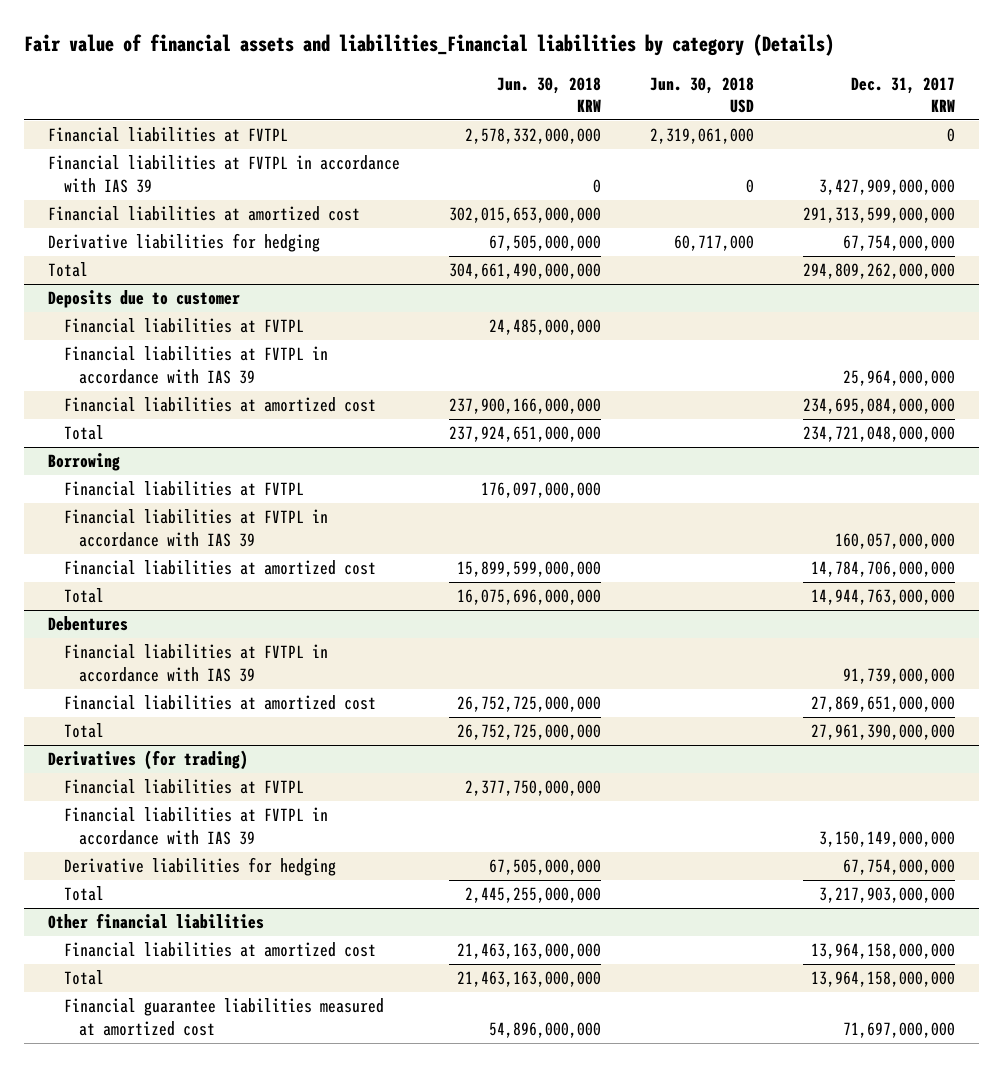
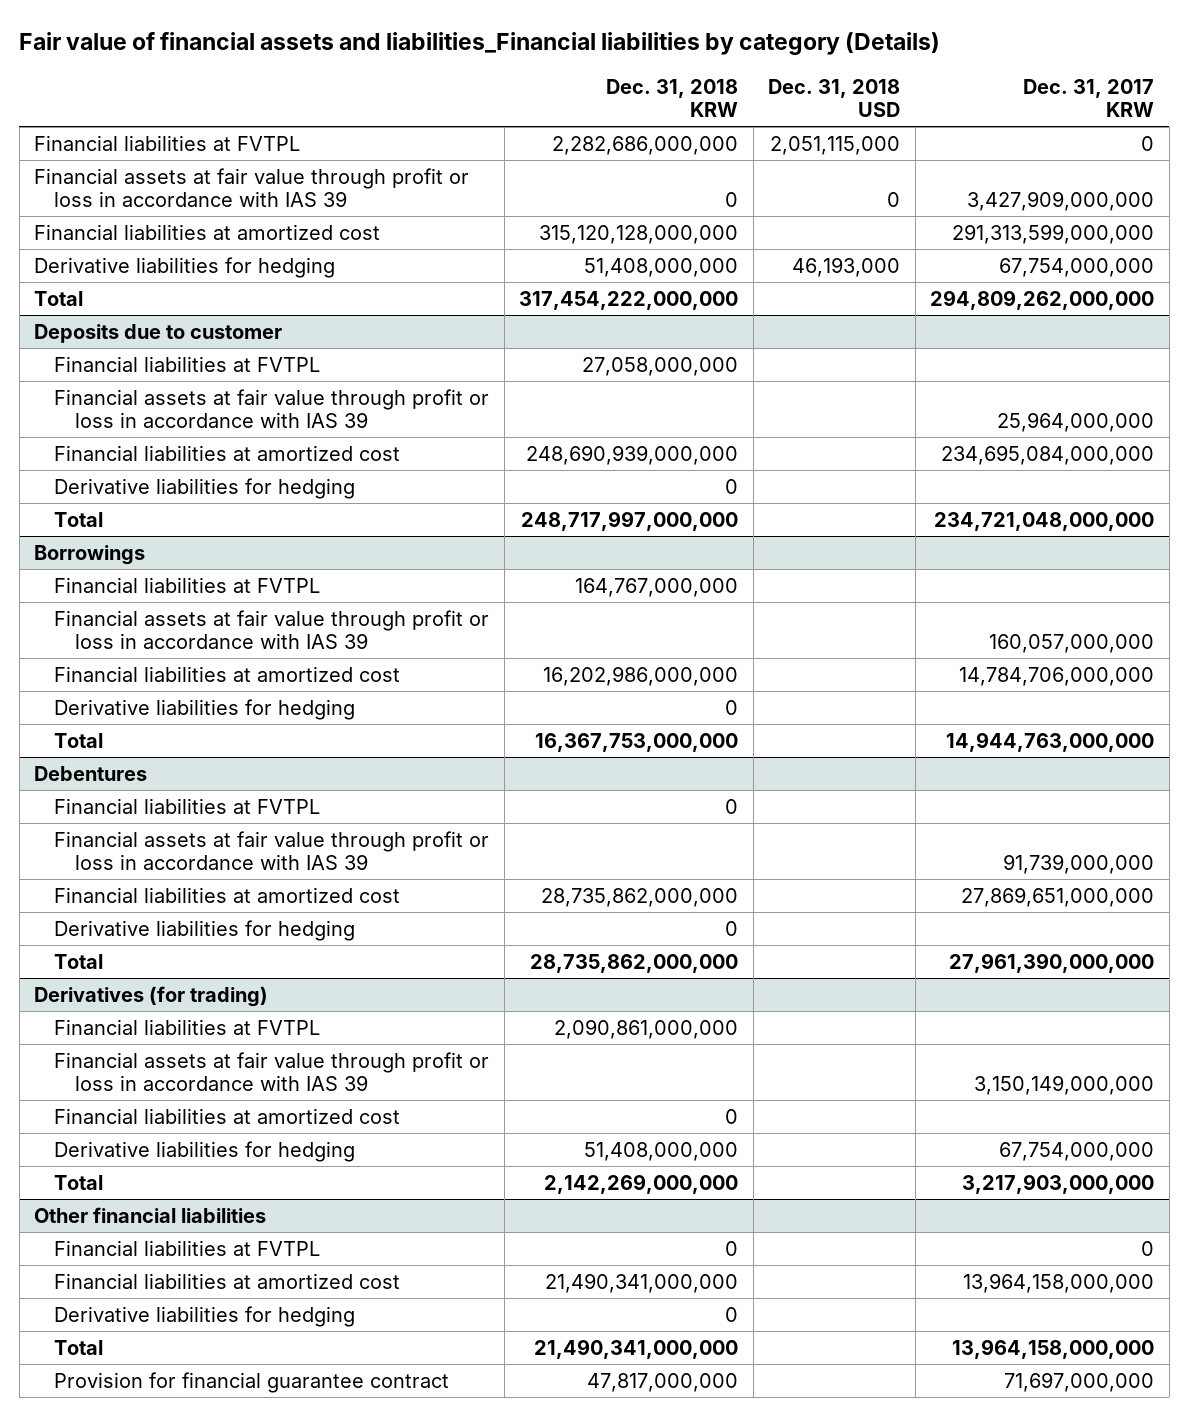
- | Jun. 30, 2018 KRW | Jun. 30, 2018 USD | Dec. 31, 2017 KRW
+ | Dec. 31, 2018 KRW | Dec. 31, 2018 USD | Dec. 31, 2017 KRW
- Financial liabilities at FVTPL in accordance with IAS 39 | 0 | 0 | 3,427,909,000,000
+ Financial assets at fair value through profit or loss in accordance with IAS 39 | 0 | 0 | 3,427,909,000,000
@ Deposits due to customer
- Financial liabilities at FVTPL in accordance with IAS 39 | | | 25,964,000,000
+ Financial assets at fair value through profit or loss in accordance with IAS 39 | | | 25,964,000,000
+ Derivative liabilities for hedging | 0 | |
- Borrowing
+ Borrowings
- Financial liabilities at FVTPL in accordance with IAS 39 | | | 160,057,000,000
+ Financial assets at fair value through profit or loss in accordance with IAS 39 | | | 160,057,000,000
+ Derivative liabilities for hedging | 0 | |
@ Debentures
- Financial liabilities at FVTPL in accordance with IAS 39 | | | 91,739,000,000
+ Financial liabilities at FVTPL | 0 | |
+ Financial assets at fair value through profit or loss in accordance with IAS 39 | | | 91,739,000,000
+ Derivative liabilities for hedging | 0 | |
@ Derivatives (for trading)
- Financial liabilities at FVTPL in accordance with IAS 39 | | | 3,150,149,000,000
+ Financial assets at fair value through profit or loss in accordance with IAS 39 | | | 3,150,149,000,000
+ Financial liabilities at amortized cost | 0 | |
@ Other financial liabilities
+ Financial liabilities at FVTPL | 0 | | 0
+ Derivative liabilities for hedging | 0 | |
- Financial guarantee liabilities measured at amortized cost | 54,896,000,000 | | 71,697,000,000
+ Provision for financial guarantee contract | 47,817,000,000 | | 71,697,000,000

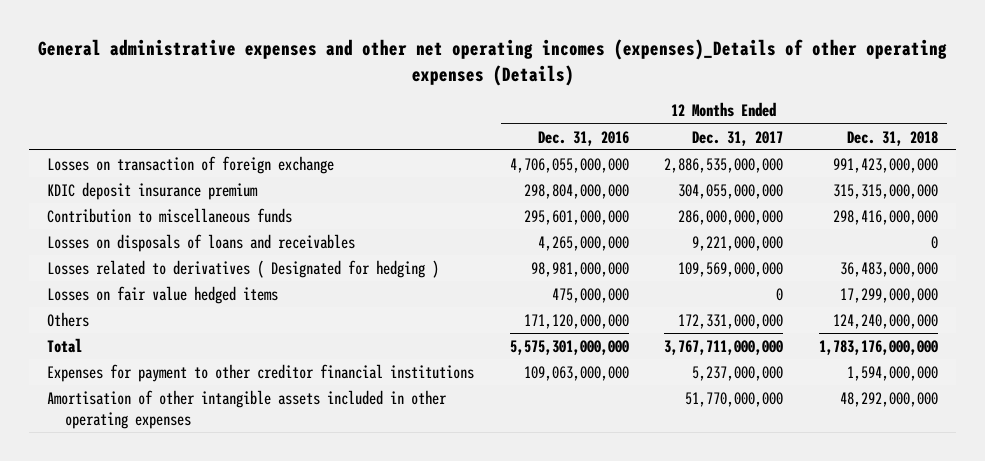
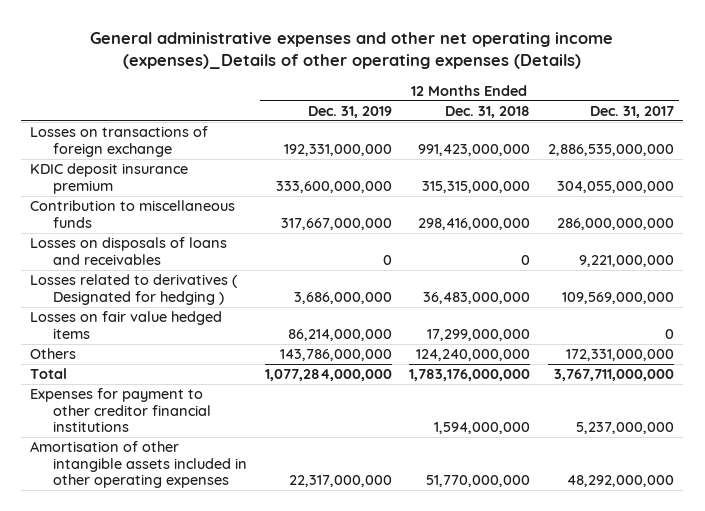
- General administrative expenses and other net operating incomes (expenses)_Details of other operating expenses (Details)
+ General administrative expenses and other net operating income (expenses)_Details of other operating expenses (Details)
- | 12 Months Ended Dec. 31, 2016 | 12 Months Ended Dec. 31, 2017 | 12 Months Ended Dec. 31, 2018
+ | 12 Months Ended Dec. 31, 2019 | 12 Months Ended Dec. 31, 2018 | 12 Months Ended Dec. 31, 2017
- Losses on transaction of foreign exchange | 4,706,055,000,000 | 2,886,535,000,000 | 991,423,000,000
+ Losses on transactions of foreign exchange | 192,331,000,000 | 991,423,000,000 | 2,886,535,000,000
- Amortisation of other intangible assets included in other operating expenses | | 51,770,000,000 | 48,292,000,000
+ Amortisation of other intangible assets included in other operating expenses | 22,317,000,000 | 51,770,000,000 | 48,292,000,000

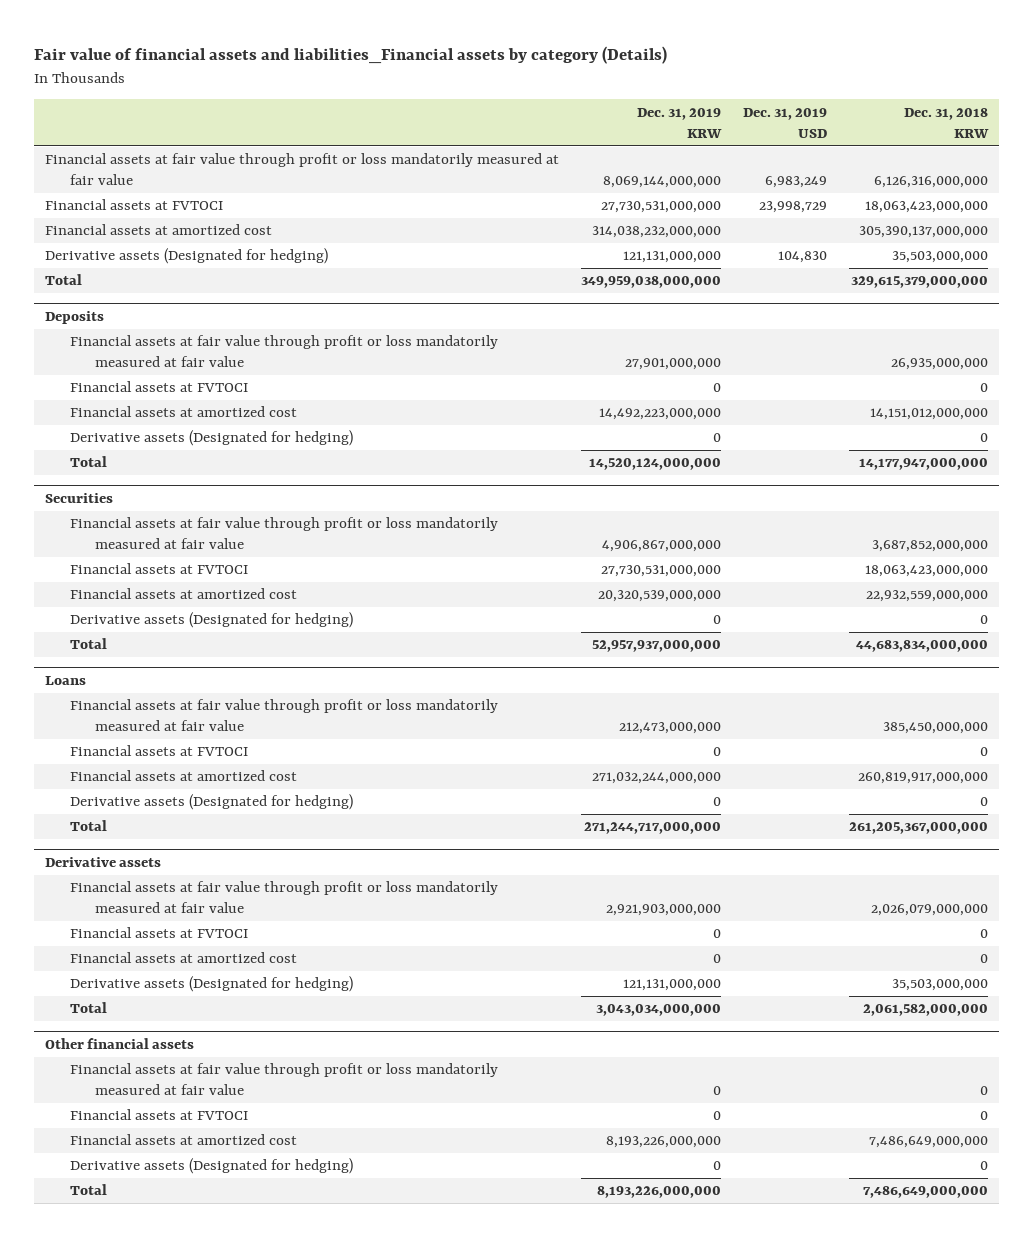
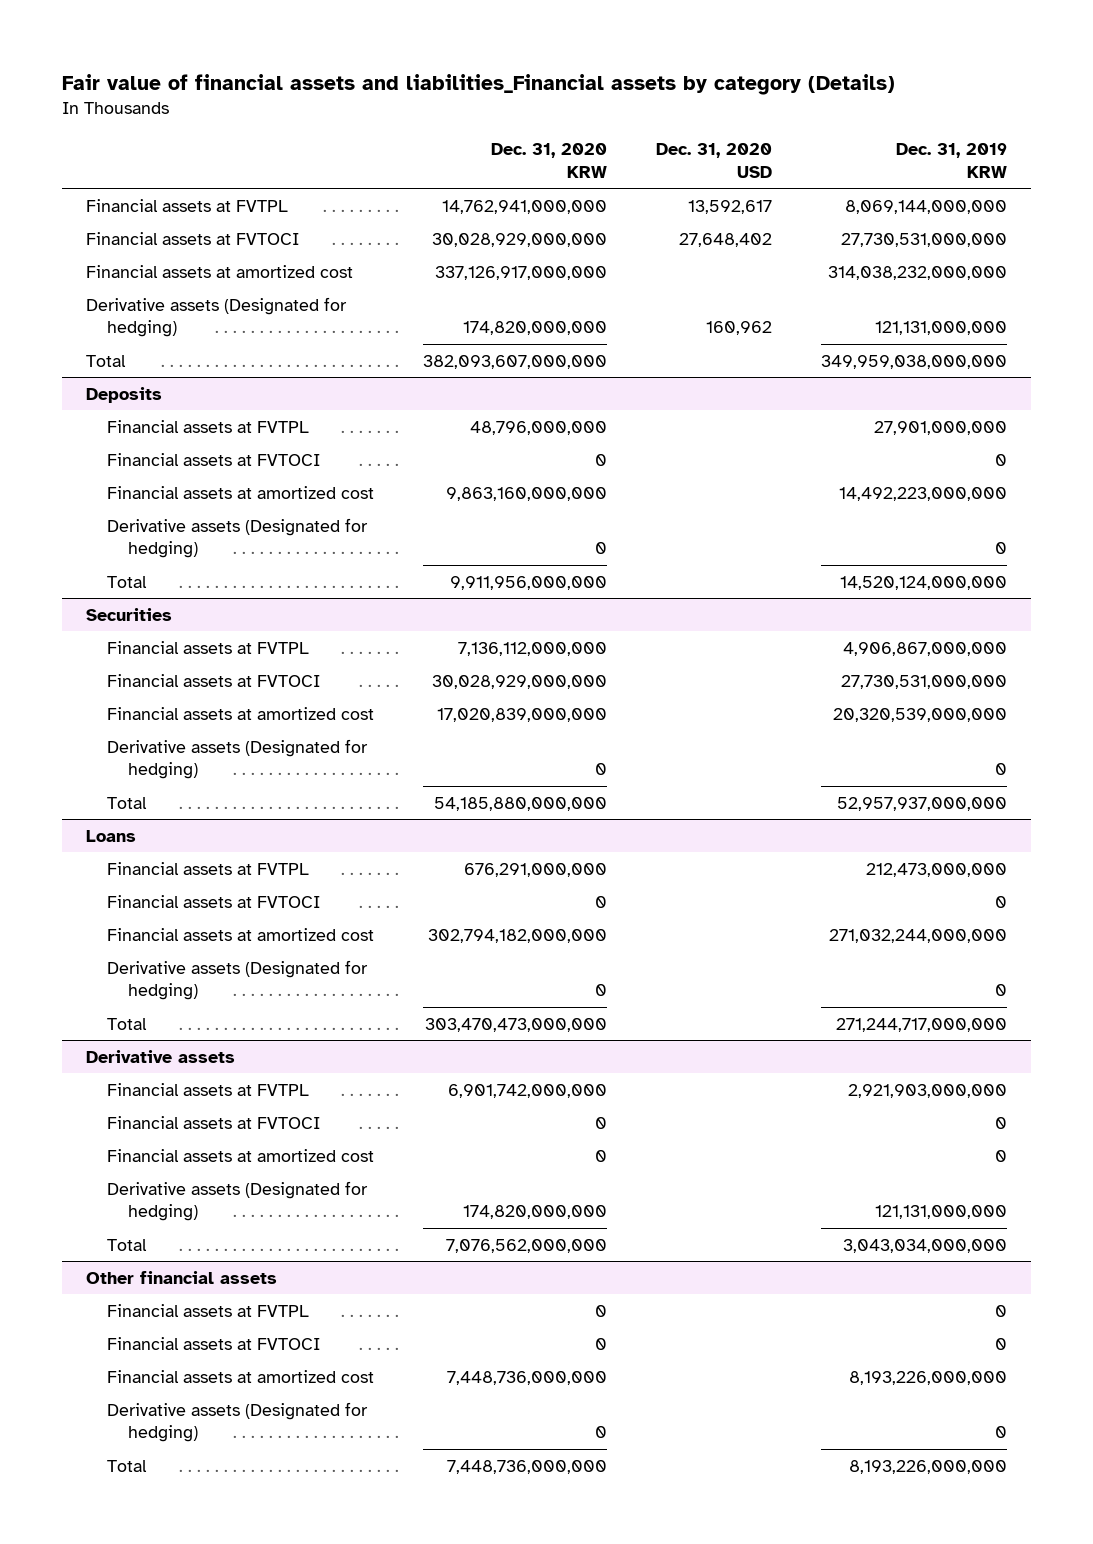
- | Dec. 31, 2019 KRW | Dec. 31, 2019 USD | Dec. 31, 2018 KRW
+ | Dec. 31, 2020 KRW | Dec. 31, 2020 USD | Dec. 31, 2019 KRW
- Financial assets at fair value through profit or loss mandatorily measured at fair value | 8,069,144,000,000 | 6,983,249 | 6,126,316,000,000
+ Financial assets at FVTPL | 14,762,941,000,000 | 13,592,617 | 8,069,144,000,000
@ Deposits
- Financial assets at fair value through profit or loss mandatorily measured at fair value | 27,901,000,000 | | 26,935,000,000
+ Financial assets at FVTPL | 48,796,000,000 | | 27,901,000,000
@ Securities
- Financial assets at fair value through profit or loss mandatorily measured at fair value | 4,906,867,000,000 | | 3,687,852,000,000
+ Financial assets at FVTPL | 7,136,112,000,000 | | 4,906,867,000,000
@ Loans
- Financial assets at fair value through profit or loss mandatorily measured at fair value | 212,473,000,000 | | 385,450,000,000
+ Financial assets at FVTPL | 676,291,000,000 | | 212,473,000,000
@ Derivative assets
- Financial assets at fair value through profit or loss mandatorily measured at fair value | 2,921,903,000,000 | | 2,026,079,000,000
+ Financial assets at FVTPL | 6,901,742,000,000 | | 2,921,903,000,000
@ Other financial assets
- Financial assets at fair value through profit or loss mandatorily measured at fair value | 0 | | 0
+ Financial assets at FVTPL | 0 | | 0

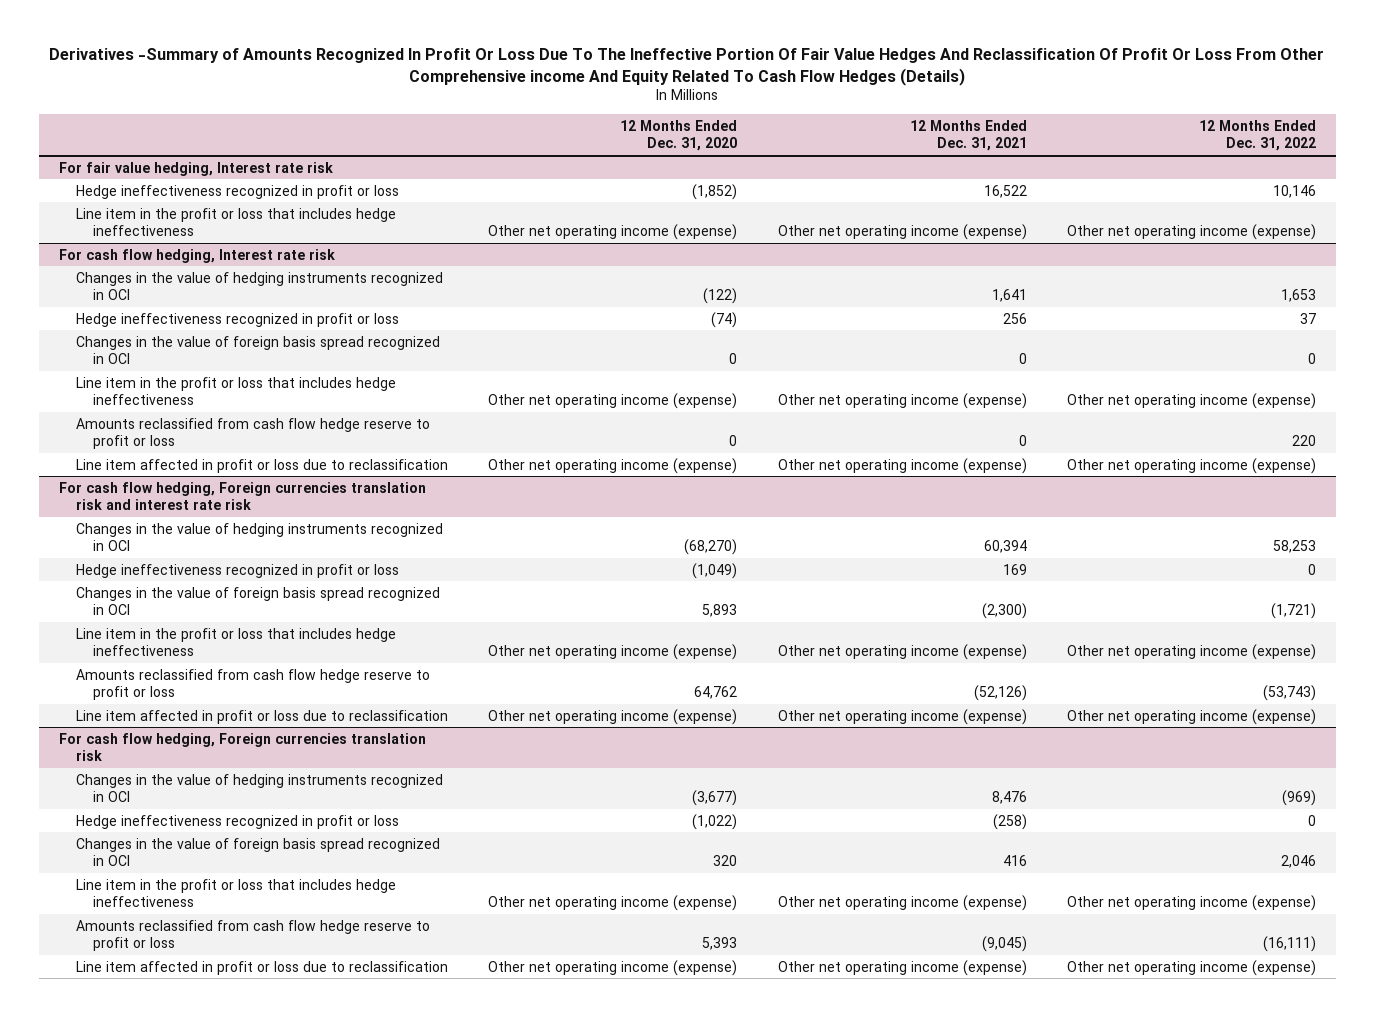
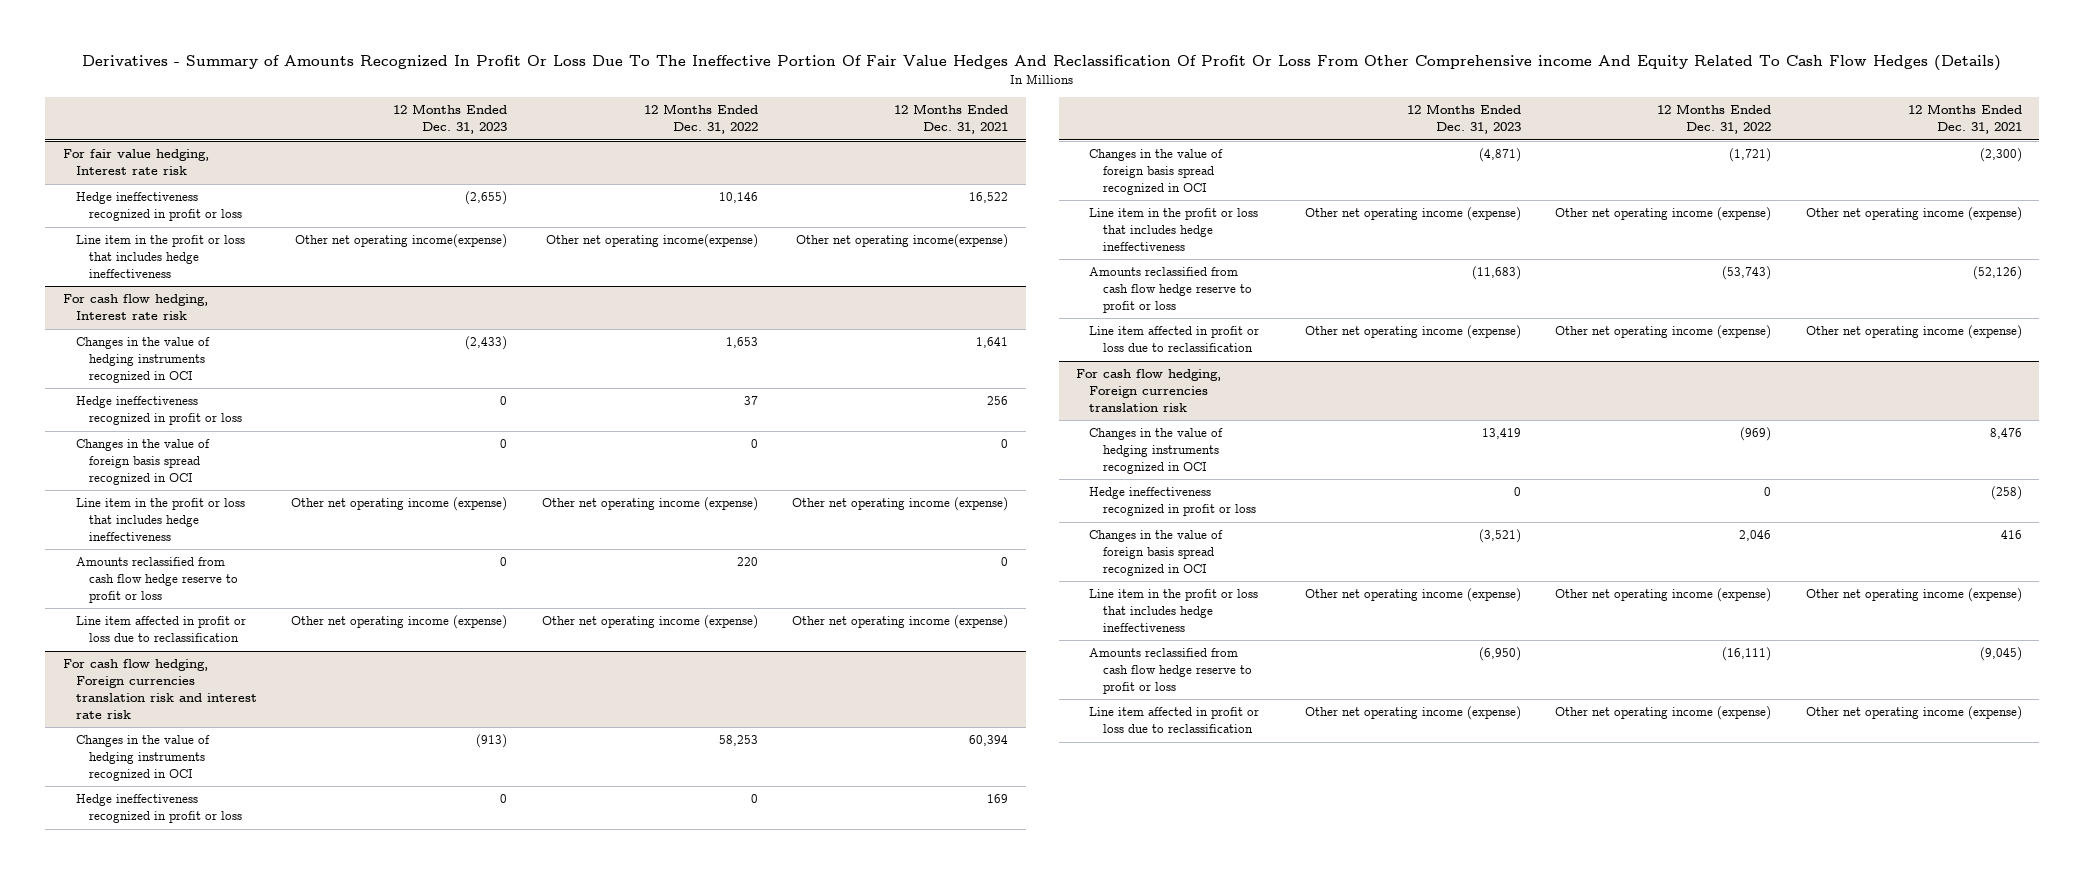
- Derivatives -Summary of Amounts Recognized In Profit Or Loss Due To The Ineffective Portion Of Fair Value Hedges And Reclassification Of Profit Or Loss From Other Comprehensive income And Equity Related To Cash Flow Hedges (Details)
+ Derivatives - Summary of Amounts Recognized In Profit Or Loss Due To The Ineffective Portion Of Fair Value Hedges And Reclassification Of Profit Or Loss From Other Comprehensive income And Equity Related To Cash Flow Hedges (Details)
- | 12 Months Ended Dec. 31, 2020 | 12 Months Ended Dec. 31, 2021 | 12 Months Ended Dec. 31, 2022
+ | 12 Months Ended Dec. 31, 2023 | 12 Months Ended Dec. 31, 2022 | 12 Months Ended Dec. 31, 2021
@ For fair value hedging, Interest rate risk
- Line item in the profit or loss that includes hedge ineffectiveness | Other net operating income (expense) | Other net operating income (expense) | Other net operating income (expense)
+ Line item in the profit or loss that includes hedge ineffectiveness | Other net operating income(expense) | Other net operating income(expense) | Other net operating income(expense)

